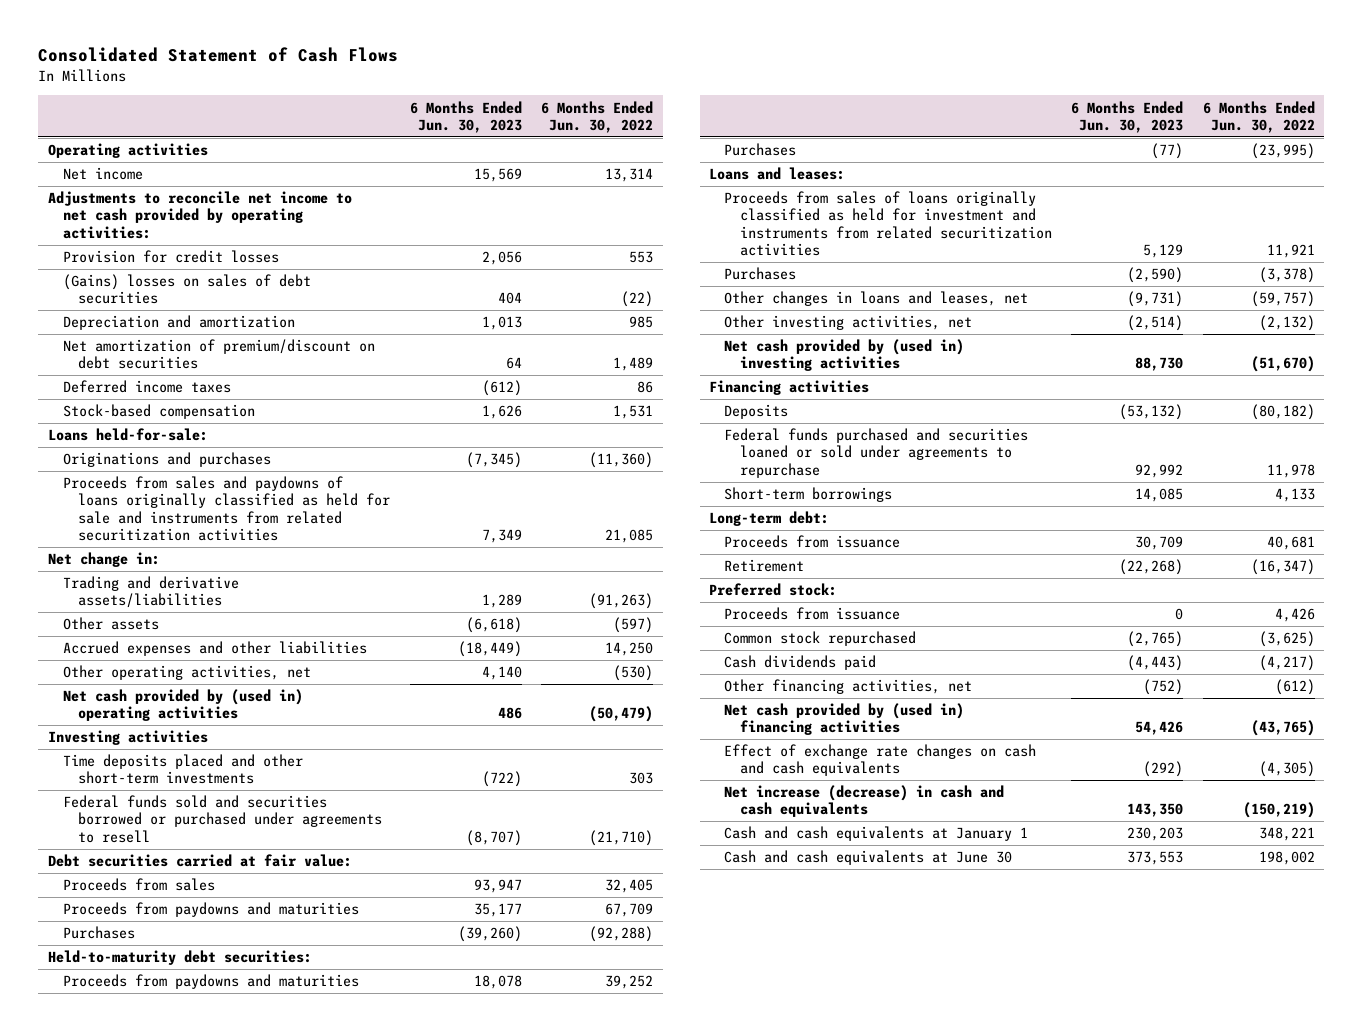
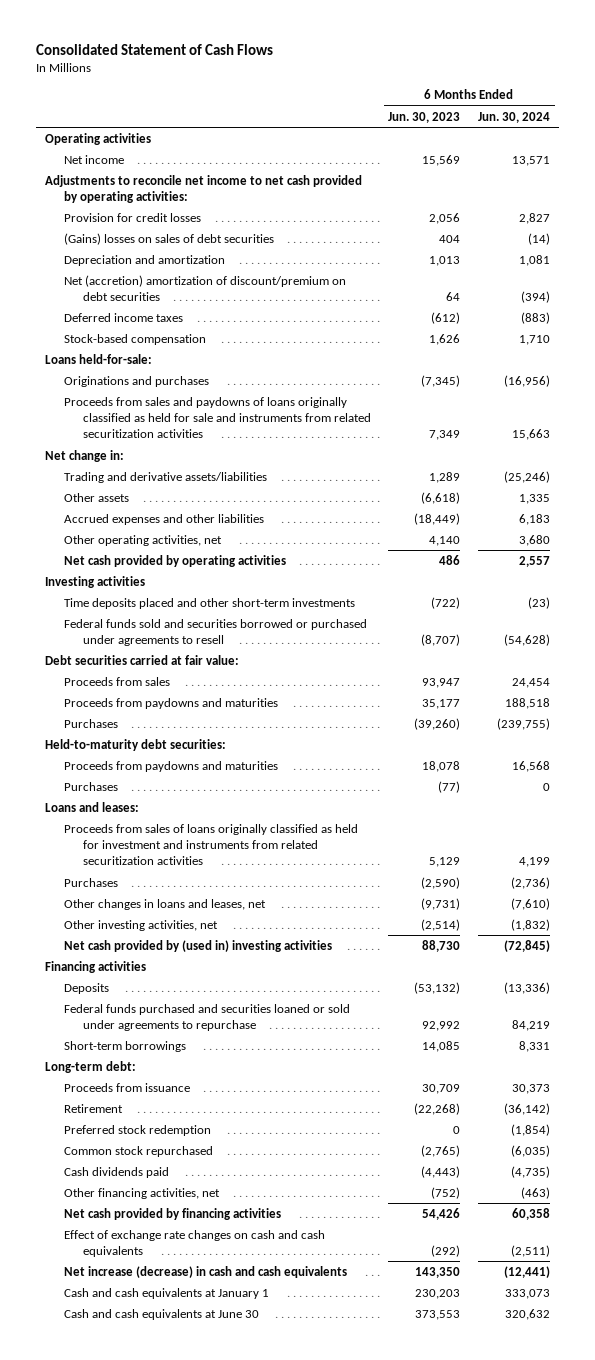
- | 6 Months Ended Jun. 30, 2023 | 6 Months Ended Jun. 30, 2022
+ | 6 Months Ended Jun. 30, 2023 | 6 Months Ended Jun. 30, 2024
- Net amortization of premium/discount on debt securities | 64 | 1,489
+ Net (accretion) amortization of discount/premium on debt securities | 64 | (394)
- Net cash provided by (used in) operating activities | 486 | (50,479)
+ Net cash provided by operating activities | 486 | 2,557
- Preferred stock:
- Proceeds from issuance | 0 | 4,426
+ Preferred stock redemption | 0 | (1,854)
- Net cash provided by (used in) financing activities | 54,426 | (43,765)
+ Net cash provided by financing activities | 54,426 | 60,358

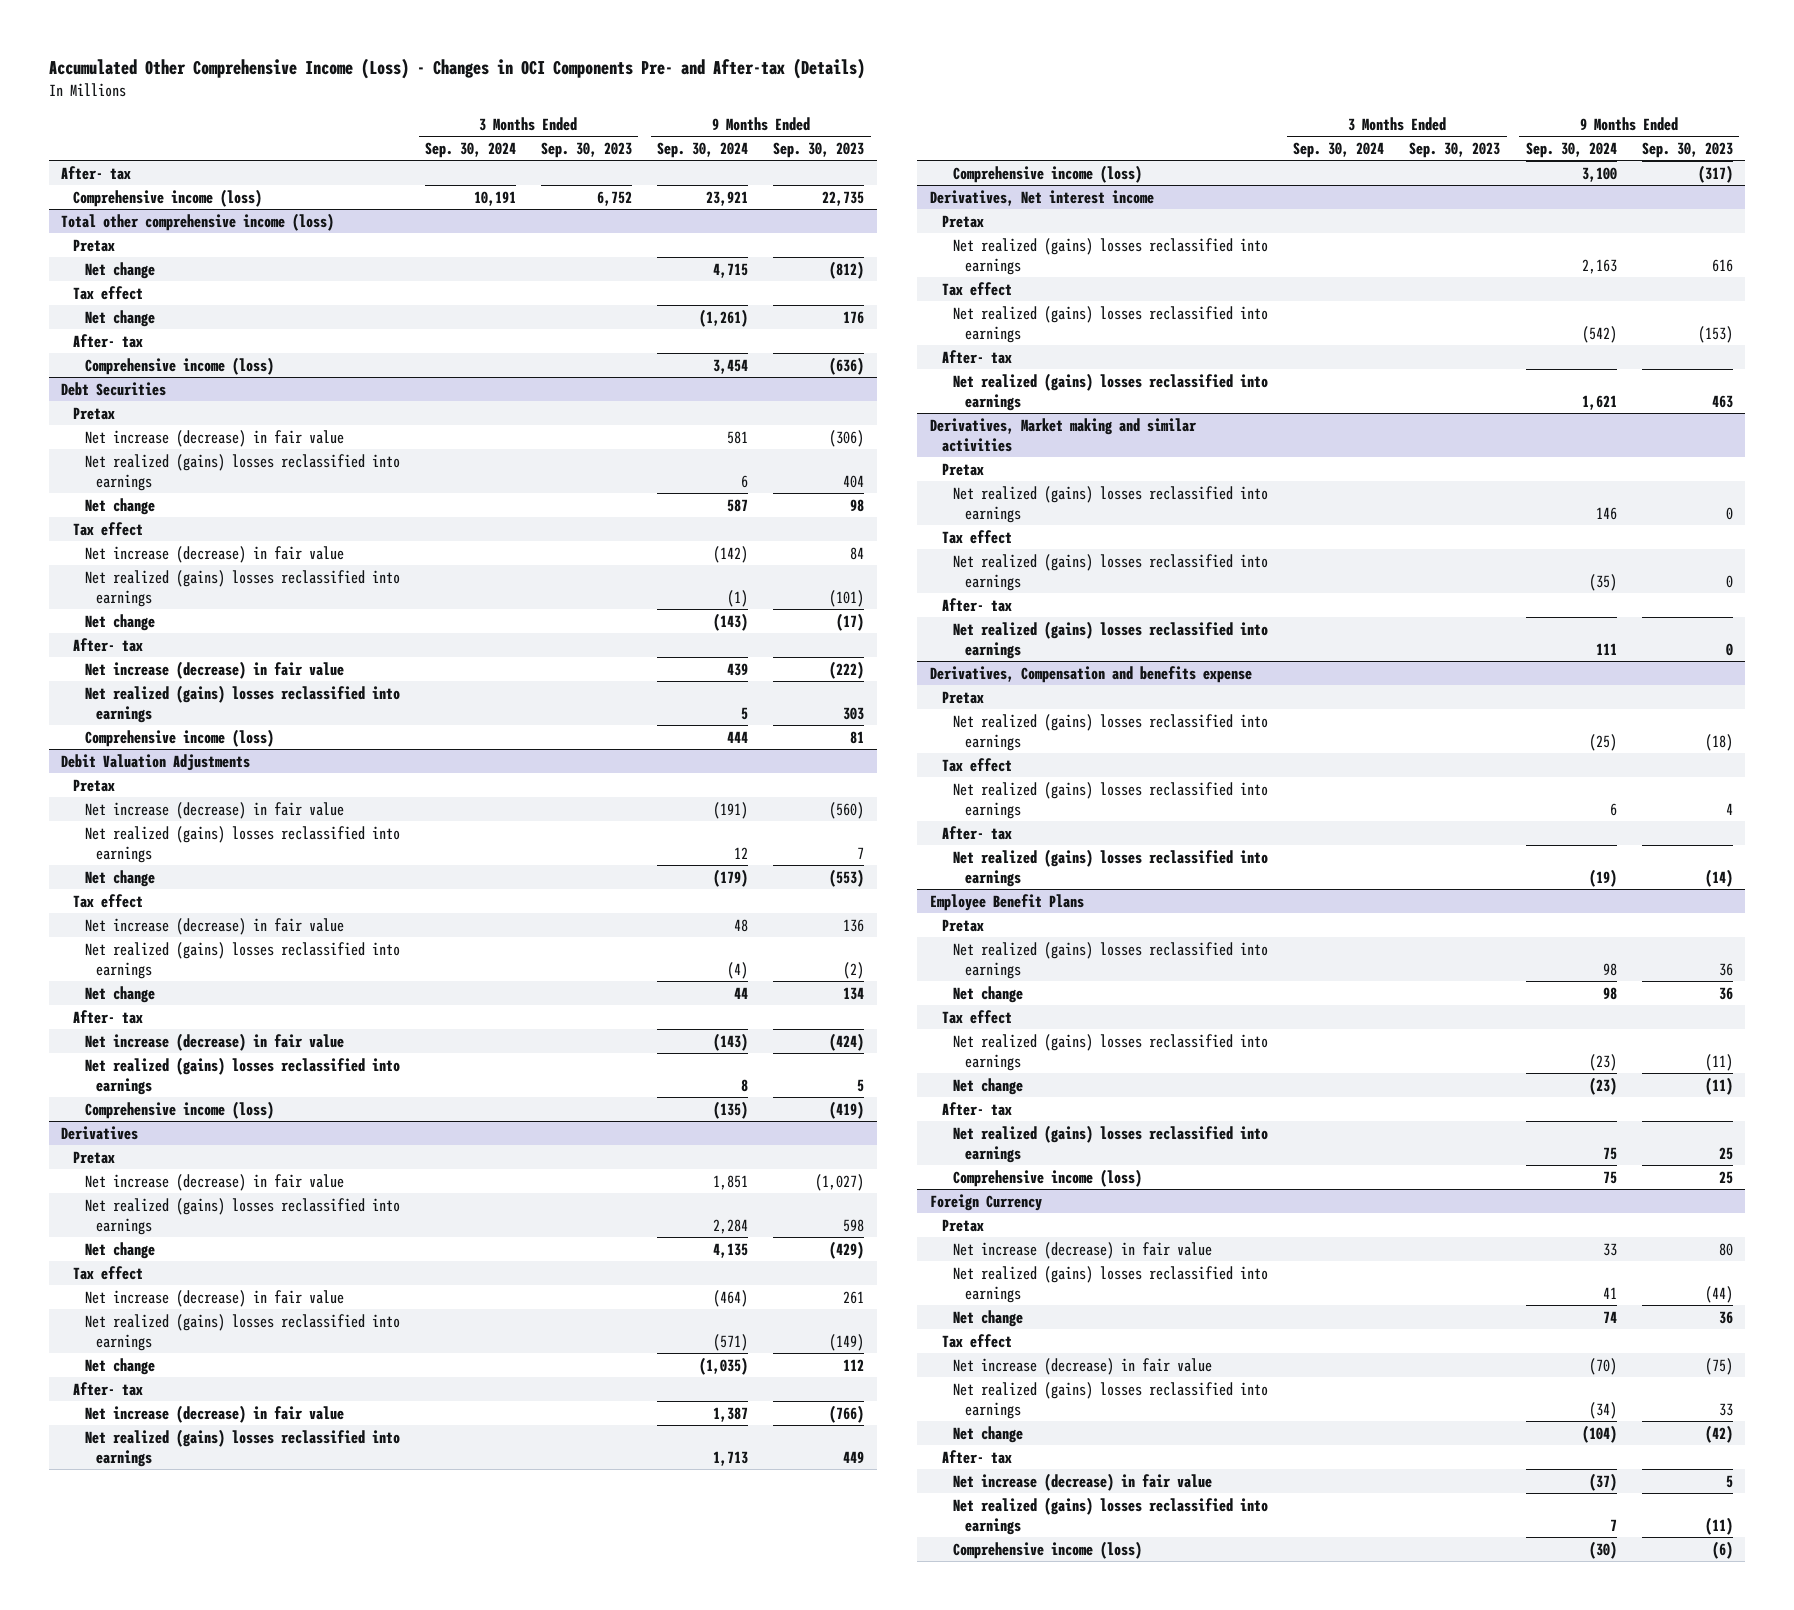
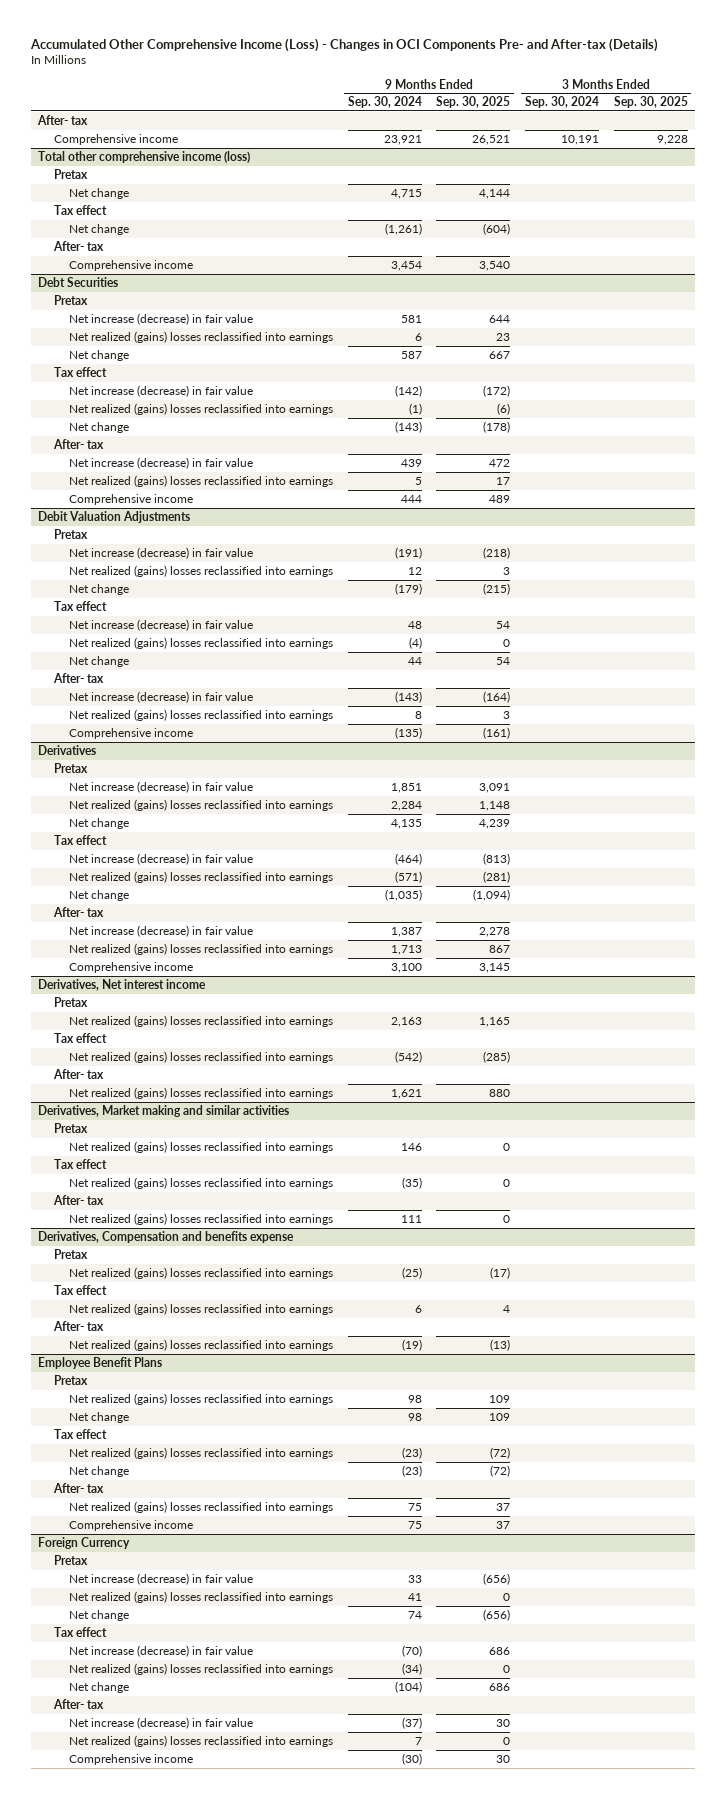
- | 3 Months Ended Sep. 30, 2024 | 3 Months Ended Sep. 30, 2023 | 9 Months Ended Sep. 30, 2024 | 9 Months Ended Sep. 30, 2023
+ | 9 Months Ended Sep. 30, 2024 | 9 Months Ended Sep. 30, 2025 | 3 Months Ended Sep. 30, 2024 | 3 Months Ended Sep. 30, 2025
- Comprehensive income (loss) | 10,191 | 6,752 | 23,921 | 22,735
+ Comprehensive income | 23,921 | 26,521 | 10,191 | 9,228
@ Total other comprehensive income (loss)
- Comprehensive income (loss) | | | 3,454 | (636)
+ Comprehensive income | 3,454 | 3,540 | |
@ Debt Securities
- Comprehensive income (loss) | | | 444 | 81
+ Comprehensive income | 444 | 489 | |
@ Debit Valuation Adjustments
- Comprehensive income (loss) | | | (135) | (419)
+ Comprehensive income | (135) | (161) | |
@ Derivatives
- Comprehensive income (loss) | | | 3,100 | (317)
+ Comprehensive income | 3,100 | 3,145 | |
@ Employee Benefit Plans
- Comprehensive income (loss) | | | 75 | 25
+ Comprehensive income | 75 | 37 | |
@ Foreign Currency
- Comprehensive income (loss) | | | (30) | (6)
+ Comprehensive income | (30) | 30 | |

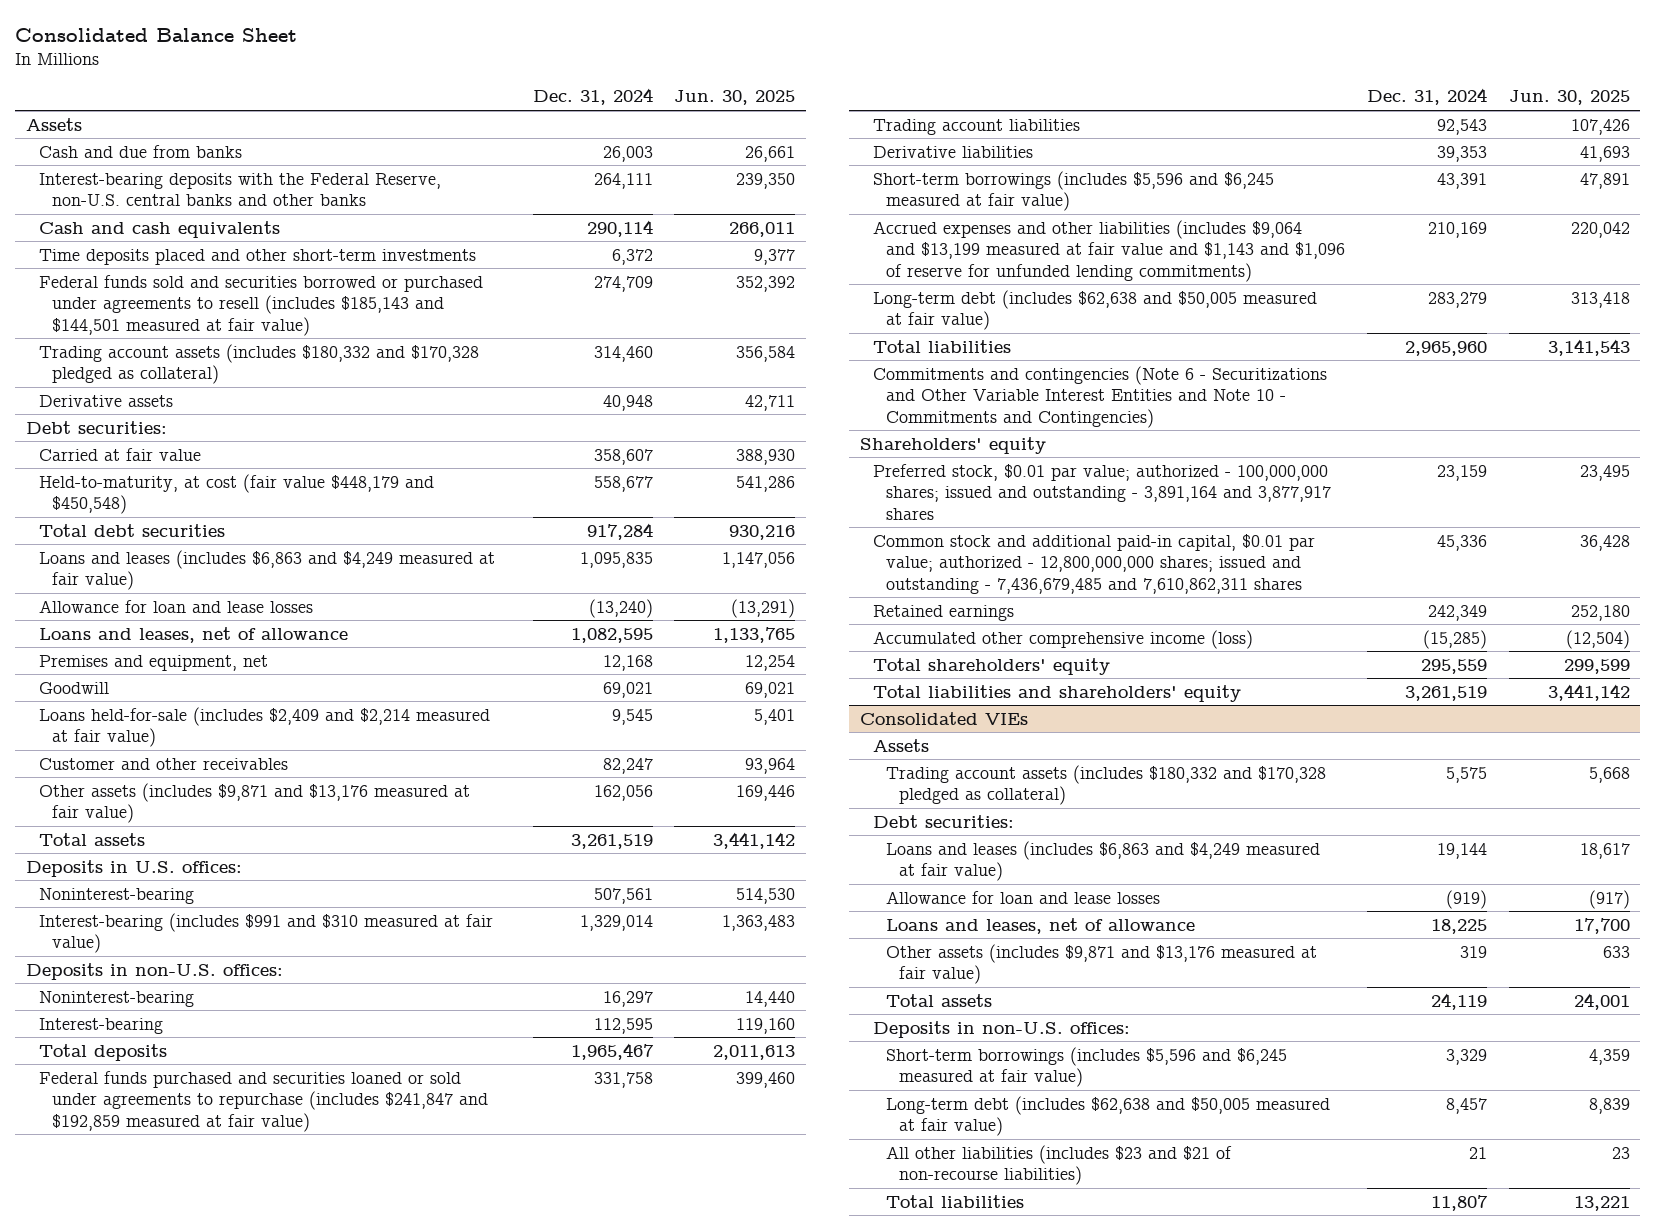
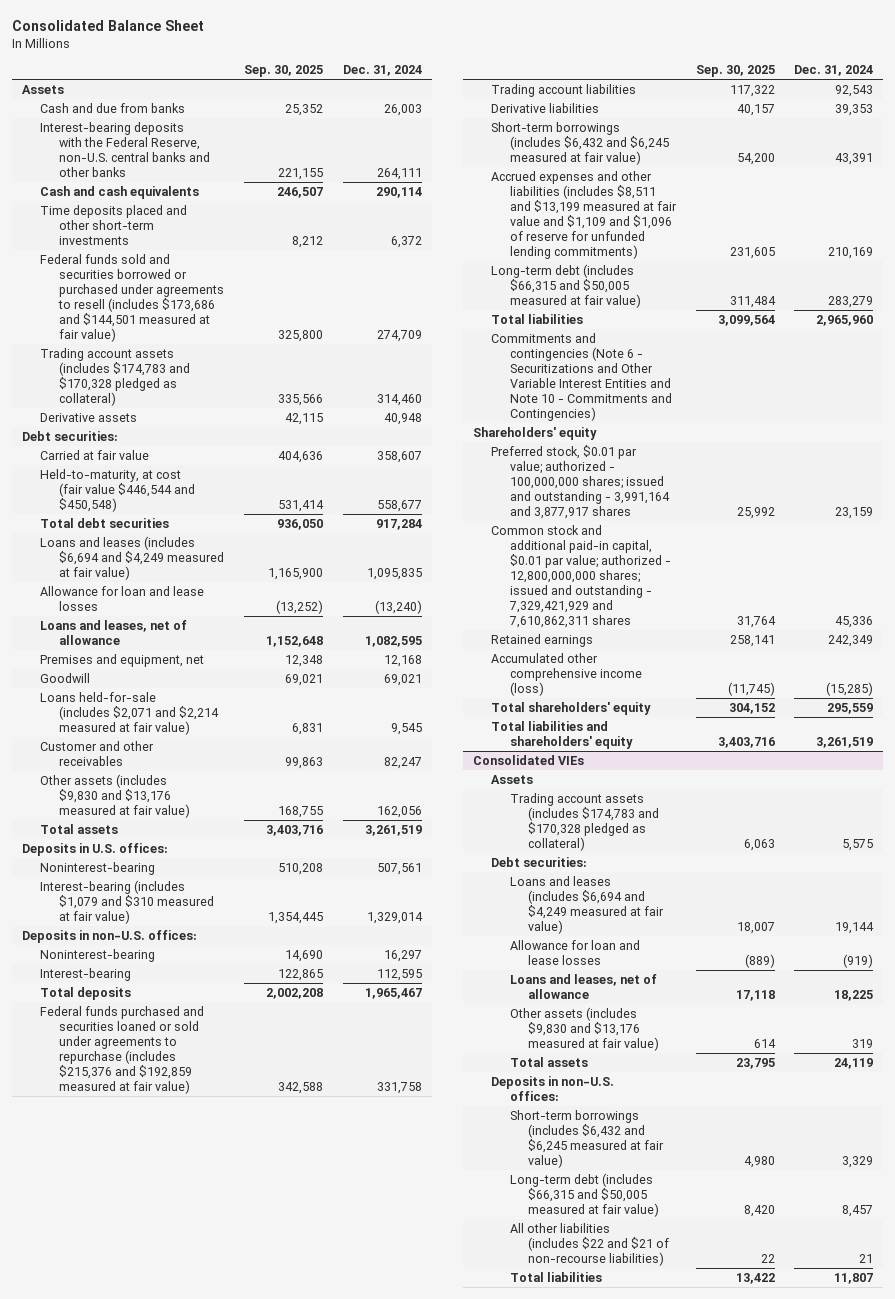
- | Dec. 31, 2024 | Jun. 30, 2025
+ | Sep. 30, 2025 | Dec. 31, 2024
- Federal funds sold and securities borrowed or purchased under agreements to resell (includes $185,143 and $144,501 measured at fair value) | 274,709 | 352,392
- Trading account assets (includes $180,332 and $170,328 pledged as collateral) | 314,460 | 356,584
+ Federal funds sold and securities borrowed or purchased under agreements to resell (includes $173,686 and $144,501 measured at fair value) | 325,800 | 274,709
+ Trading account assets (includes $174,783 and $170,328 pledged as collateral) | 335,566 | 314,460
- Held-to-maturity, at cost (fair value $448,179 and $450,548) | 558,677 | 541,286
+ Held-to-maturity, at cost (fair value $446,544 and $450,548) | 531,414 | 558,677
- Loans and leases (includes $6,863 and $4,249 measured at fair value) | 1,095,835 | 1,147,056
+ Loans and leases (includes $6,694 and $4,249 measured at fair value) | 1,165,900 | 1,095,835
- Loans held-for-sale (includes $2,409 and $2,214 measured at fair value) | 9,545 | 5,401
+ Loans held-for-sale (includes $2,071 and $2,214 measured at fair value) | 6,831 | 9,545
- Other assets (includes $9,871 and $13,176 measured at fair value) | 162,056 | 169,446
+ Other assets (includes $9,830 and $13,176 measured at fair value) | 168,755 | 162,056
- Interest-bearing (includes $991 and $310 measured at fair value) | 1,329,014 | 1,363,483
+ Interest-bearing (includes $1,079 and $310 measured at fair value) | 1,354,445 | 1,329,014
- Federal funds purchased and securities loaned or sold under agreements to repurchase (includes $241,847 and $192,859 measured at fair value) | 331,758 | 399,460
+ Federal funds purchased and securities loaned or sold under agreements to repurchase (includes $215,376 and $192,859 measured at fair value) | 342,588 | 331,758
- Short-term borrowings (includes $5,596 and $6,245 measured at fair value) | 43,391 | 47,891
- Accrued expenses and other liabilities (includes $9,064 and $13,199 measured at fair value and $1,143 and $1,096 of reserve for unfunded lending commitments) | 210,169 | 220,042
- Long-term debt (includes $62,638 and $50,005 measured at fair value) | 283,279 | 313,418
+ Short-term borrowings (includes $6,432 and $6,245 measured at fair value) | 54,200 | 43,391
+ Accrued expenses and other liabilities (includes $8,511 and $13,199 measured at fair value and $1,109 and $1,096 of reserve for unfunded lending commitments) | 231,605 | 210,169
+ Long-term debt (includes $66,315 and $50,005 measured at fair value) | 311,484 | 283,279
- Preferred stock, $0.01 par value; authorized - 100,000,000 shares; issued and outstanding - 3,891,164 and 3,877,917 shares | 23,159 | 23,495
- Common stock and additional paid-in capital, $0.01 par value; authorized - 12,800,000,000 shares; issued and outstanding - 7,436,679,485 and 7,610,862,311 shares | 45,336 | 36,428
+ Preferred stock, $0.01 par value; authorized - 100,000,000 shares; issued and outstanding - 3,991,164 and 3,877,917 shares | 25,992 | 23,159
+ Common stock and additional paid-in capital, $0.01 par value; authorized - 12,800,000,000 shares; issued and outstanding - 7,329,421,929 and 7,610,862,311 shares | 31,764 | 45,336
@ Consolidated VIEs
- Trading account assets (includes $180,332 and $170,328 pledged as collateral) | 5,575 | 5,668
+ Trading account assets (includes $174,783 and $170,328 pledged as collateral) | 6,063 | 5,575
- Loans and leases (includes $6,863 and $4,249 measured at fair value) | 19,144 | 18,617
+ Loans and leases (includes $6,694 and $4,249 measured at fair value) | 18,007 | 19,144
- Other assets (includes $9,871 and $13,176 measured at fair value) | 319 | 633
+ Other assets (includes $9,830 and $13,176 measured at fair value) | 614 | 319
- Short-term borrowings (includes $5,596 and $6,245 measured at fair value) | 3,329 | 4,359
- Long-term debt (includes $62,638 and $50,005 measured at fair value) | 8,457 | 8,839
- All other liabilities (includes $23 and $21 of non-recourse liabilities) | 21 | 23
+ Short-term borrowings (includes $6,432 and $6,245 measured at fair value) | 4,980 | 3,329
+ Long-term debt (includes $66,315 and $50,005 measured at fair value) | 8,420 | 8,457
+ All other liabilities (includes $22 and $21 of non-recourse liabilities) | 22 | 21

